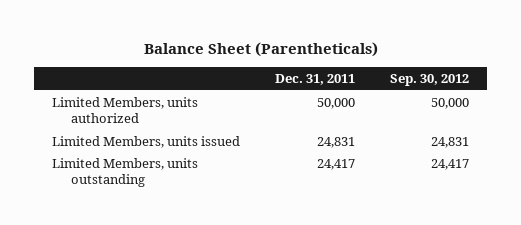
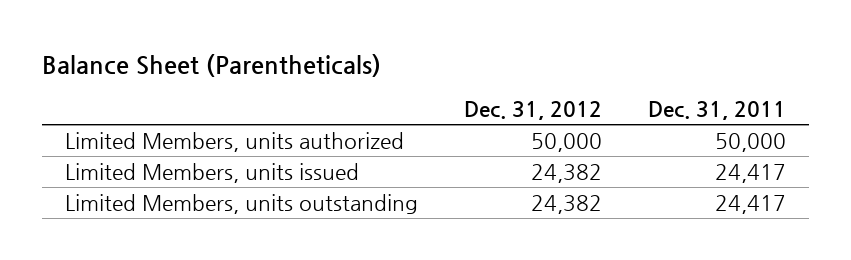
- | Dec. 31, 2011 | Sep. 30, 2012
+ | Dec. 31, 2012 | Dec. 31, 2011
- Limited Members, units issued | 24,831 | 24,831
+ Limited Members, units issued | 24,382 | 24,417

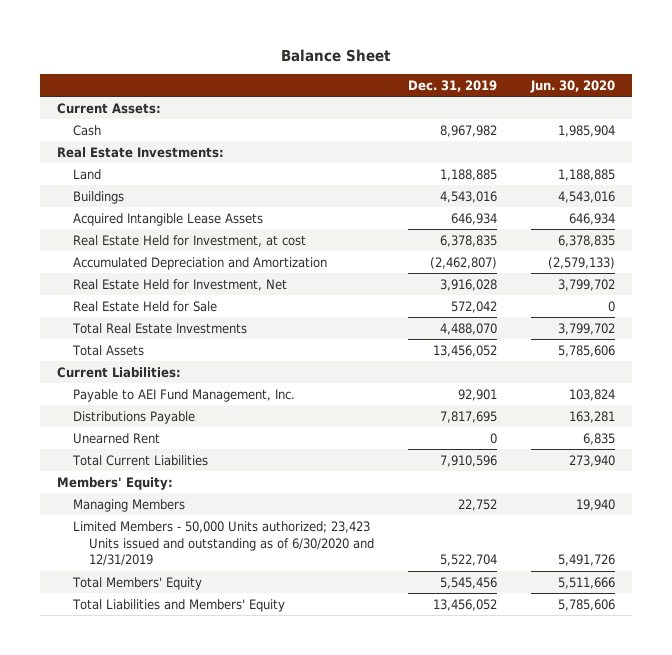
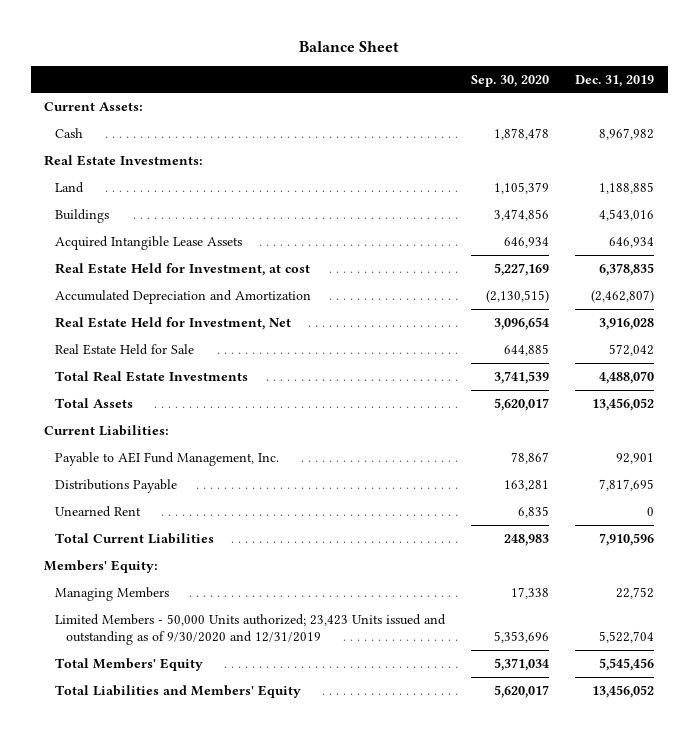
- | Dec. 31, 2019 | Jun. 30, 2020
+ | Sep. 30, 2020 | Dec. 31, 2019
- Limited Members - 50,000 Units authorized; 23,423 Units issued and outstanding as of 6/30/2020 and 12/31/2019 | 5,522,704 | 5,491,726
+ Limited Members - 50,000 Units authorized; 23,423 Units issued and outstanding as of 9/30/2020 and 12/31/2019 | 5,353,696 | 5,522,704

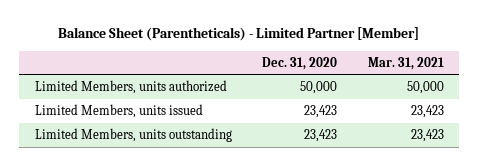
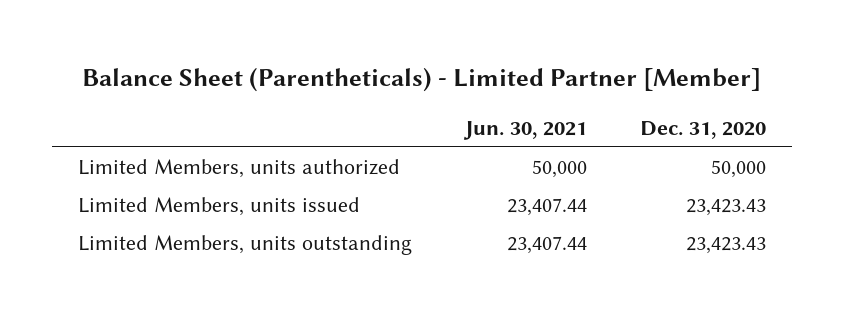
- | Dec. 31, 2020 | Mar. 31, 2021
+ | Jun. 30, 2021 | Dec. 31, 2020
- Limited Members, units issued | 23,423 | 23,423
- Limited Members, units outstanding | 23,423 | 23,423
+ Limited Members, units issued | 23,407.44 | 23,423.43
+ Limited Members, units outstanding | 23,407.44 | 23,423.43

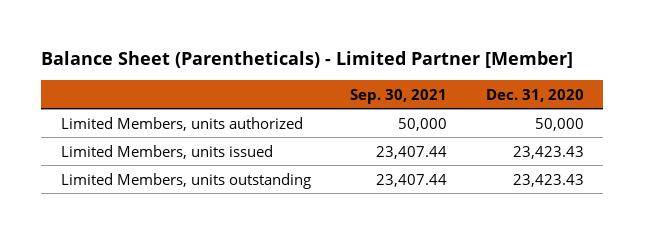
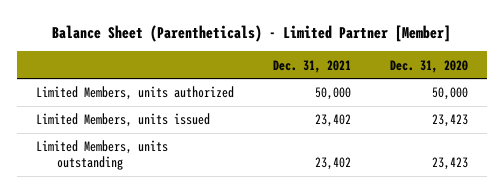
- | Sep. 30, 2021 | Dec. 31, 2020
+ | Dec. 31, 2021 | Dec. 31, 2020
- Limited Members, units issued | 23,407.44 | 23,423.43
- Limited Members, units outstanding | 23,407.44 | 23,423.43
+ Limited Members, units issued | 23,402 | 23,423
+ Limited Members, units outstanding | 23,402 | 23,423

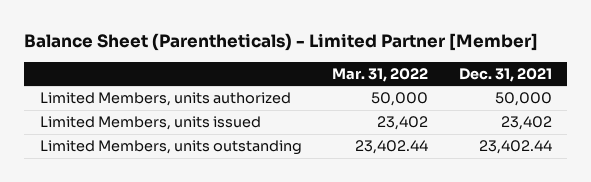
- | Dec. 31, 2021 | Dec. 31, 2020
+ | Mar. 31, 2022 | Dec. 31, 2021
- Limited Members, units outstanding | 23,402 | 23,423
+ Limited Members, units outstanding | 23,402.44 | 23,402.44

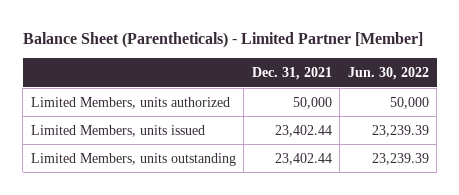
- | Mar. 31, 2022 | Dec. 31, 2021
+ | Dec. 31, 2021 | Jun. 30, 2022
- Limited Members, units issued | 23,402 | 23,402
+ Limited Members, units issued | 23,402.44 | 23,239.39

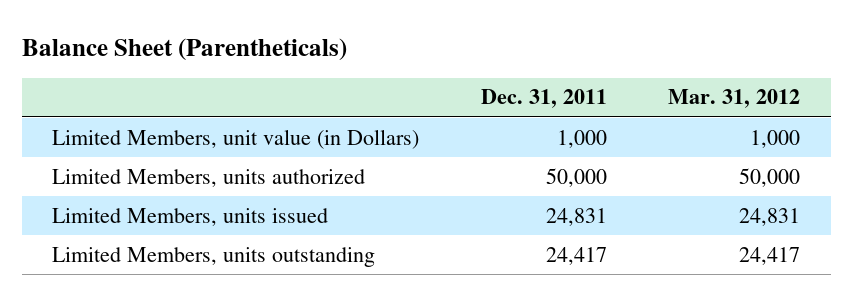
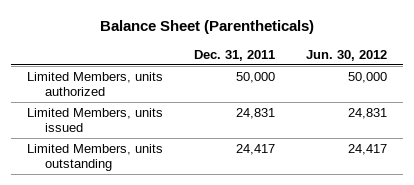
- | Dec. 31, 2011 | Mar. 31, 2012
+ | Dec. 31, 2011 | Jun. 30, 2012
- Limited Members, unit value (in Dollars) | 1,000 | 1,000

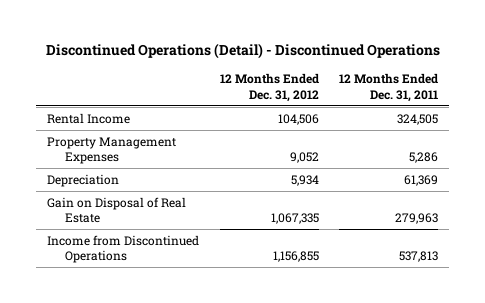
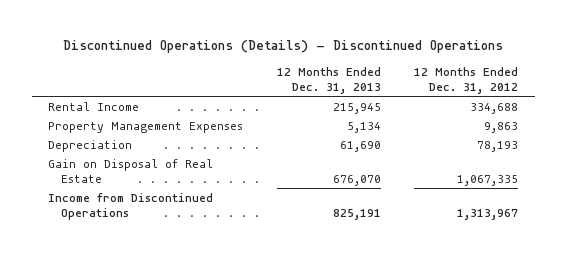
- Discontinued Operations (Detail) - Discontinued Operations
+ Discontinued Operations (Details) - Discontinued Operations
- | 12 Months Ended Dec. 31, 2012 | 12 Months Ended Dec. 31, 2011
+ | 12 Months Ended Dec. 31, 2013 | 12 Months Ended Dec. 31, 2012
- Rental Income | 104,506 | 324,505
- Property Management Expenses | 9,052 | 5,286
- Depreciation | 5,934 | 61,369
+ Rental Income | 215,945 | 334,688
+ Property Management Expenses | 5,134 | 9,863
+ Depreciation | 61,690 | 78,193
- Income from Discontinued Operations | 1,156,855 | 537,813
+ Income from Discontinued Operations | 825,191 | 1,313,967

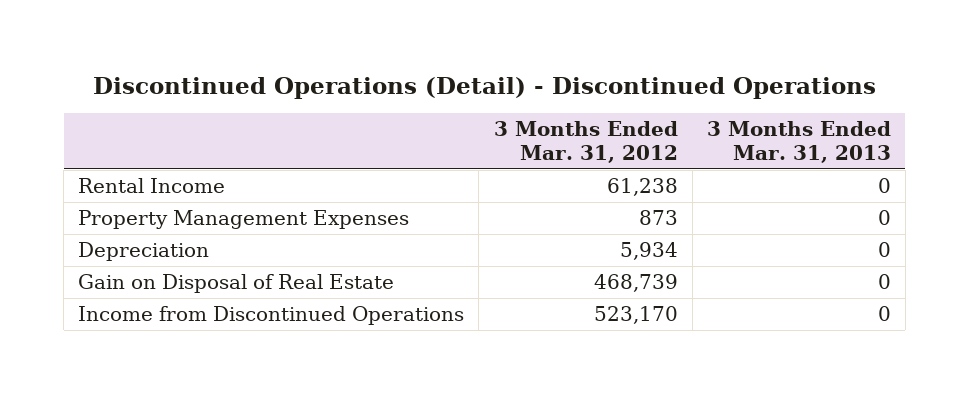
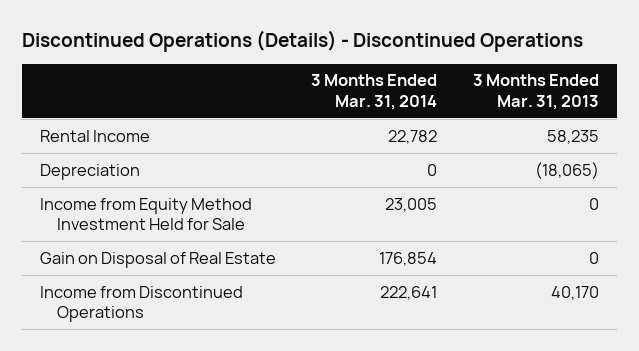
- Discontinued Operations (Detail) - Discontinued Operations
+ Discontinued Operations (Details) - Discontinued Operations
- | 3 Months Ended Mar. 31, 2012 | 3 Months Ended Mar. 31, 2013
+ | 3 Months Ended Mar. 31, 2014 | 3 Months Ended Mar. 31, 2013
- Rental Income | 61,238 | 0
- Property Management Expenses | 873 | 0
- Depreciation | 5,934 | 0
+ Rental Income | 22,782 | 58,235
+ Depreciation | 0 | (18,065)
+ Income from Equity Method Investment Held for Sale | 23,005 | 0
- Income from Discontinued Operations | 523,170 | 0
+ Income from Discontinued Operations | 222,641 | 40,170

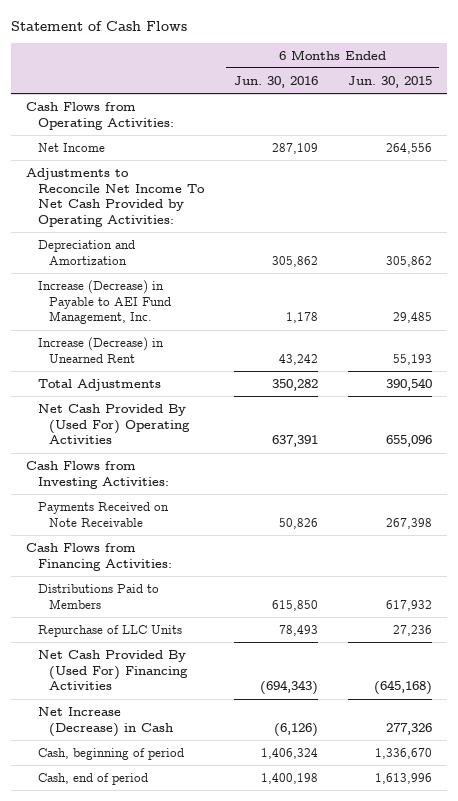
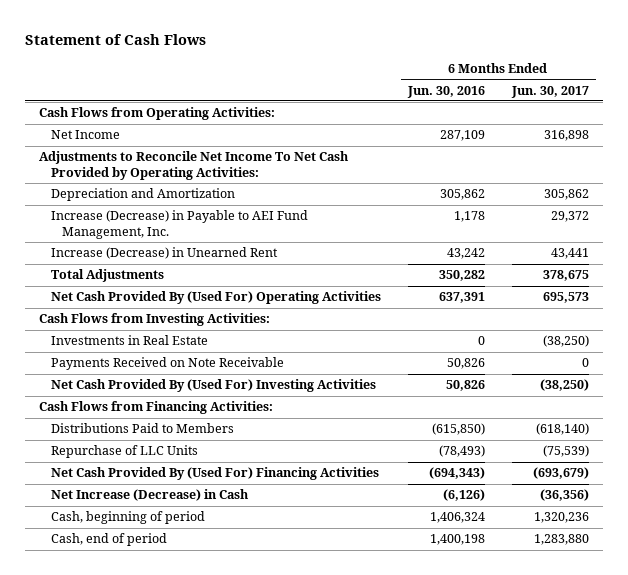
- | 6 Months Ended Jun. 30, 2016 | 6 Months Ended Jun. 30, 2015
+ | 6 Months Ended Jun. 30, 2016 | 6 Months Ended Jun. 30, 2017
+ Investments in Real Estate | 0 | (38,250)
+ Net Cash Provided By (Used For) Investing Activities | 50,826 | (38,250)
- Distributions Paid to Members | 615,850 | 617,932
- Repurchase of LLC Units | 78,493 | 27,236
+ Distributions Paid to Members | (615,850) | (618,140)
+ Repurchase of LLC Units | (78,493) | (75,539)

